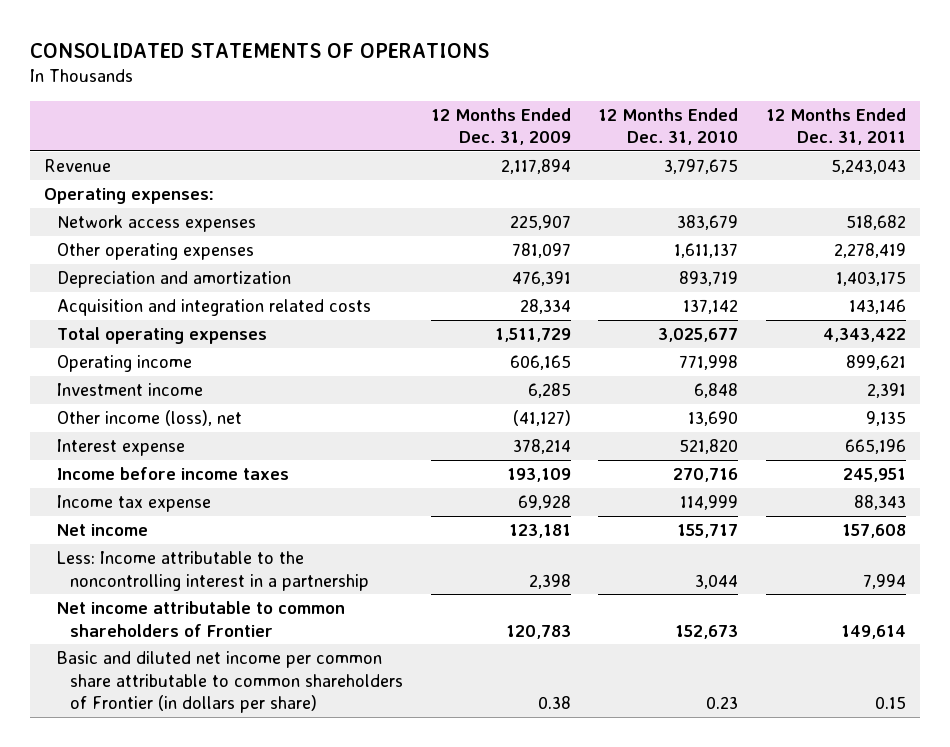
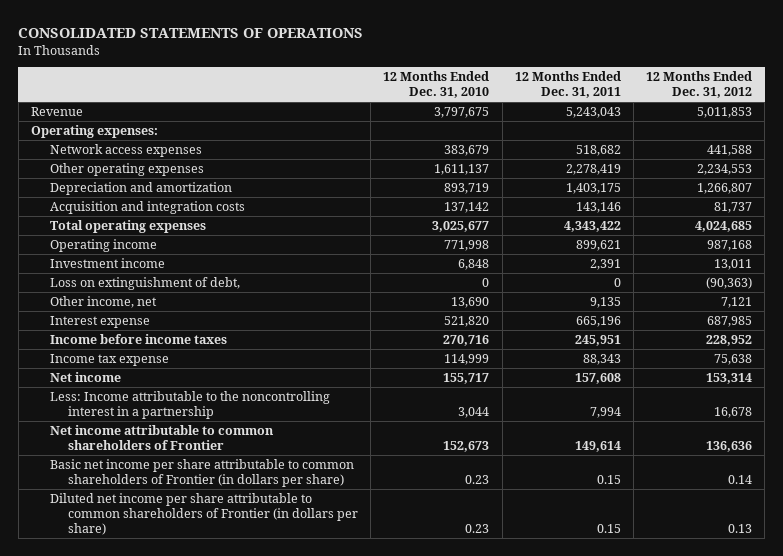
- | 12 Months Ended Dec. 31, 2009 | 12 Months Ended Dec. 31, 2010 | 12 Months Ended Dec. 31, 2011
+ | 12 Months Ended Dec. 31, 2010 | 12 Months Ended Dec. 31, 2011 | 12 Months Ended Dec. 31, 2012
- Acquisition and integration related costs | 28,334 | 137,142 | 143,146
+ Acquisition and integration costs | 137,142 | 143,146 | 81,737
- Other income (loss), net | (41,127) | 13,690 | 9,135
+ Loss on extinguishment of debt, | 0 | 0 | (90,363)
+ Other income, net | 13,690 | 9,135 | 7,121
- Basic and diluted net income per common share attributable to common shareholders of Frontier (in dollars per share) | 0.38 | 0.23 | 0.15
+ Basic net income per share attributable to common shareholders of Frontier (in dollars per share) | 0.23 | 0.15 | 0.14
+ Diluted net income per share attributable to common shareholders of Frontier (in dollars per share) | 0.23 | 0.15 | 0.13

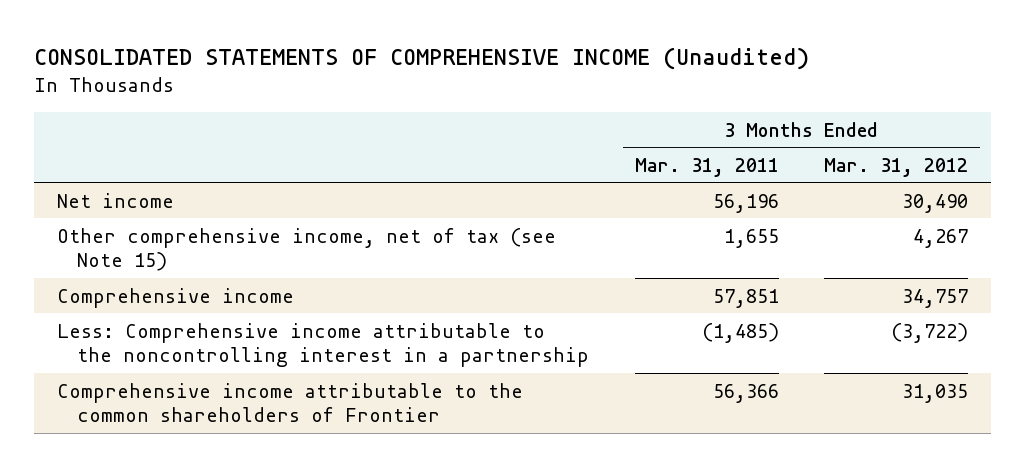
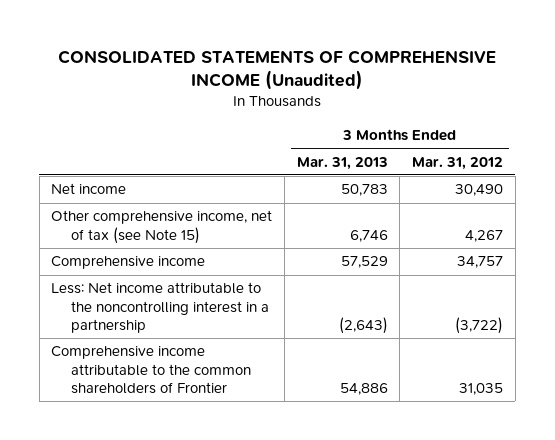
- | 3 Months Ended Mar. 31, 2011 | 3 Months Ended Mar. 31, 2012
+ | 3 Months Ended Mar. 31, 2013 | 3 Months Ended Mar. 31, 2012
- Less: Comprehensive income attributable to the noncontrolling interest in a partnership | (1,485) | (3,722)
+ Less: Net income attributable to the noncontrolling interest in a partnership | (2,643) | (3,722)

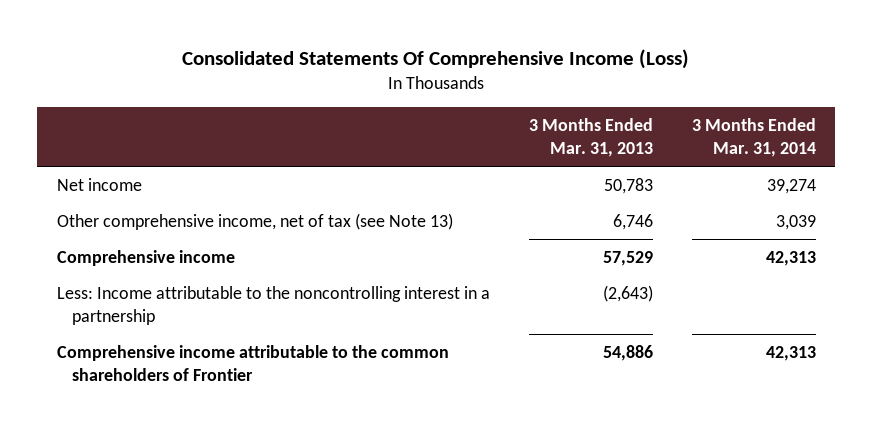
- CONSOLIDATED STATEMENTS OF COMPREHENSIVE INCOME (Unaudited)
+ Consolidated Statements Of Comprehensive Income (Loss)
- | 3 Months Ended Mar. 31, 2013 | 3 Months Ended Mar. 31, 2012
+ | 3 Months Ended Mar. 31, 2013 | 3 Months Ended Mar. 31, 2014
- Other comprehensive income, net of tax (see Note 15) | 6,746 | 4,267
+ Other comprehensive income, net of tax (see Note 13) | 6,746 | 3,039
- Less: Net income attributable to the noncontrolling interest in a partnership | (2,643) | (3,722)
+ Less: Income attributable to the noncontrolling interest in a partnership | (2,643) |

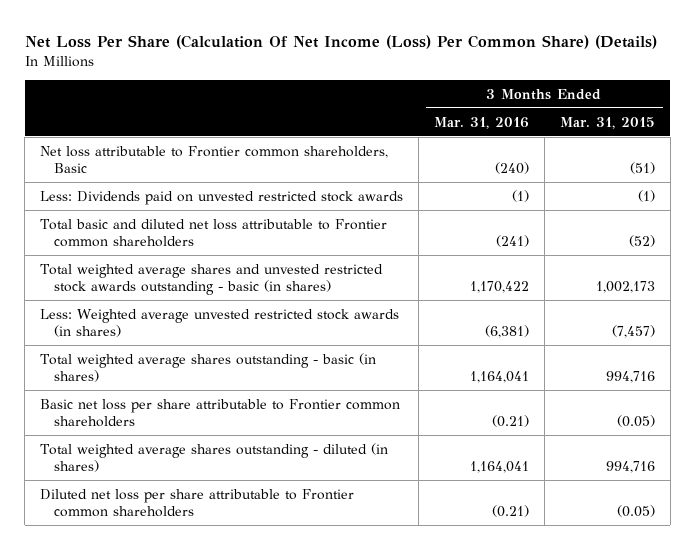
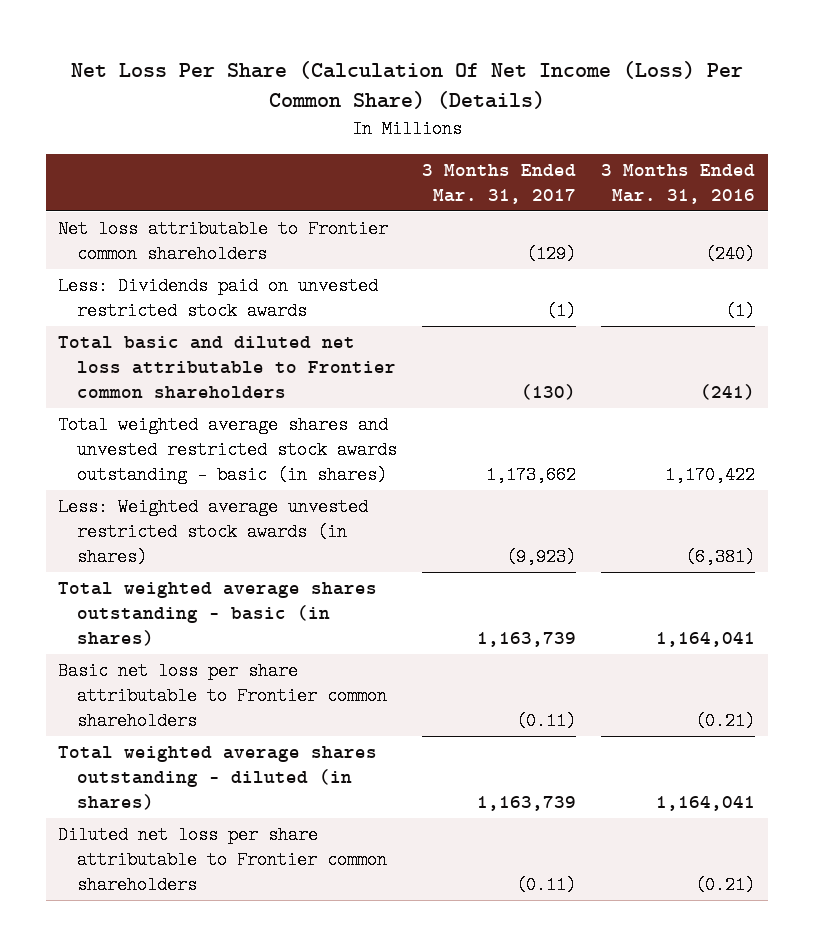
- | 3 Months Ended Mar. 31, 2016 | 3 Months Ended Mar. 31, 2015
+ | 3 Months Ended Mar. 31, 2017 | 3 Months Ended Mar. 31, 2016
- Net loss attributable to Frontier common shareholders, Basic | (240) | (51)
+ Net loss attributable to Frontier common shareholders | (129) | (240)

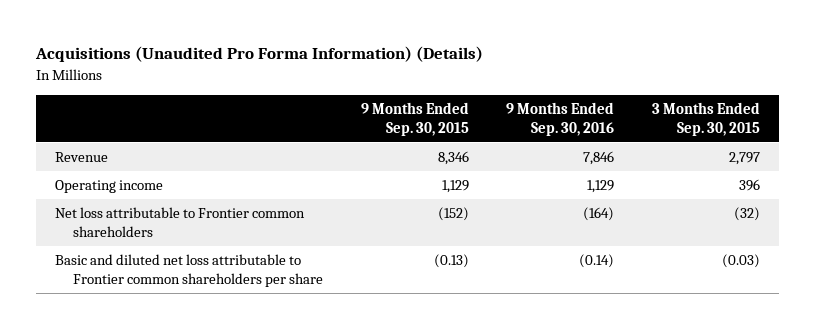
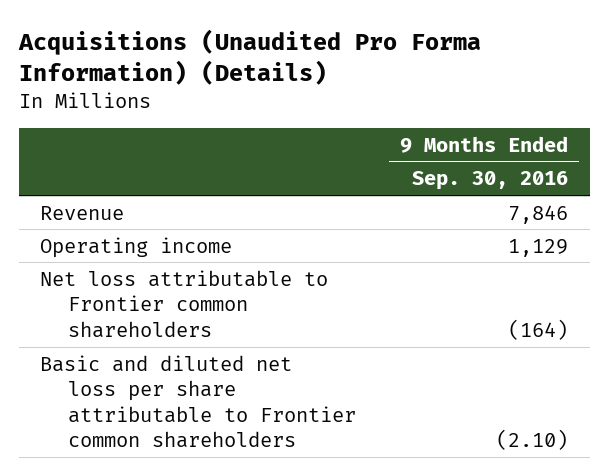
- | 9 Months Ended Sep. 30, 2015 | 9 Months Ended Sep. 30, 2016 | 3 Months Ended Sep. 30, 2015
+ | 9 Months Ended Sep. 30, 2016
- Basic and diluted net loss attributable to Frontier common shareholders per share | (0.13) | (0.14) | (0.03)
+ Basic and diluted net loss per share attributable to Frontier common shareholders | (2.10)

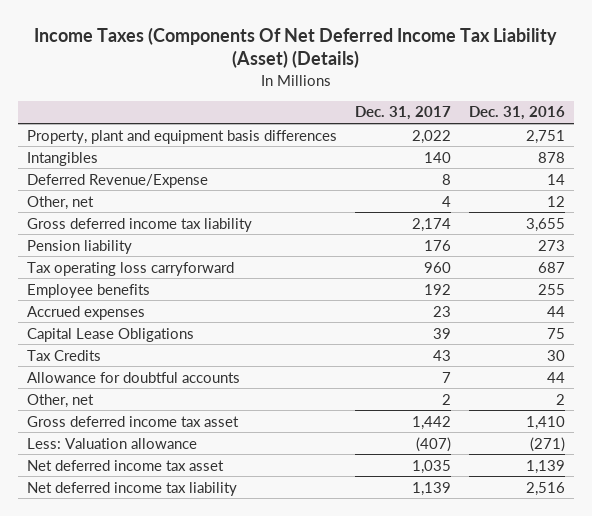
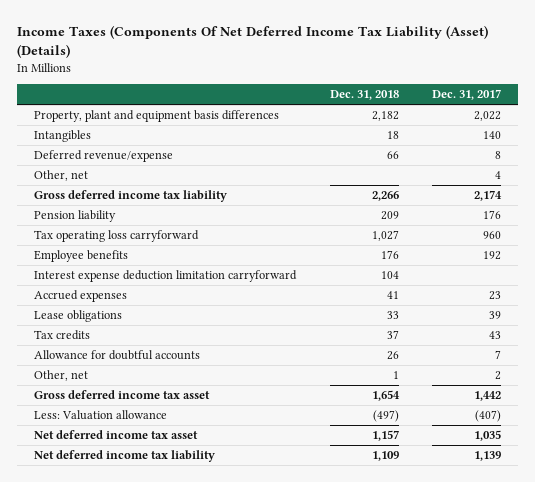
- | Dec. 31, 2017 | Dec. 31, 2016
+ | Dec. 31, 2018 | Dec. 31, 2017
- Deferred Revenue/Expense | 8 | 14
+ Deferred revenue/expense | 66 | 8
+ Interest expense deduction limitation carryforward | 104 |
- Capital Lease Obligations | 39 | 75
- Tax Credits | 43 | 30
+ Lease obligations | 33 | 39
+ Tax credits | 37 | 43

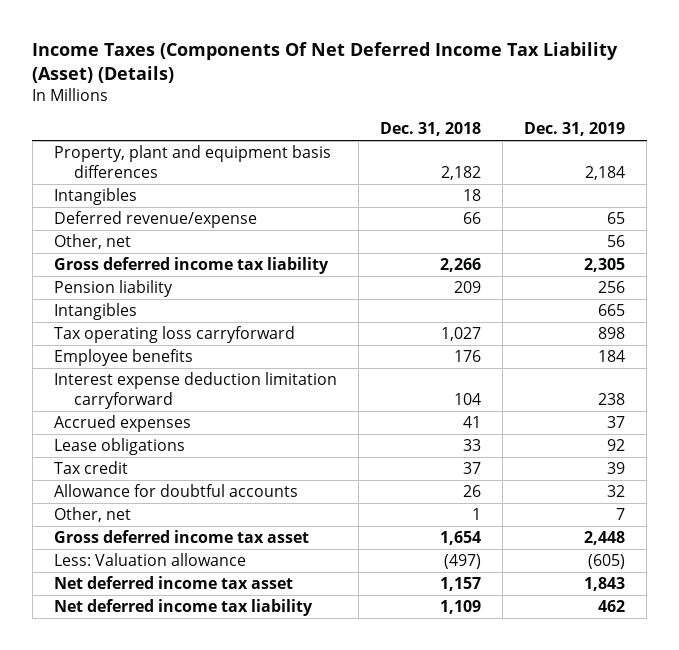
- | Dec. 31, 2018 | Dec. 31, 2017
+ | Dec. 31, 2018 | Dec. 31, 2019
+ Intangibles | | 665
- Tax credits | 37 | 43
+ Tax credit | 37 | 39

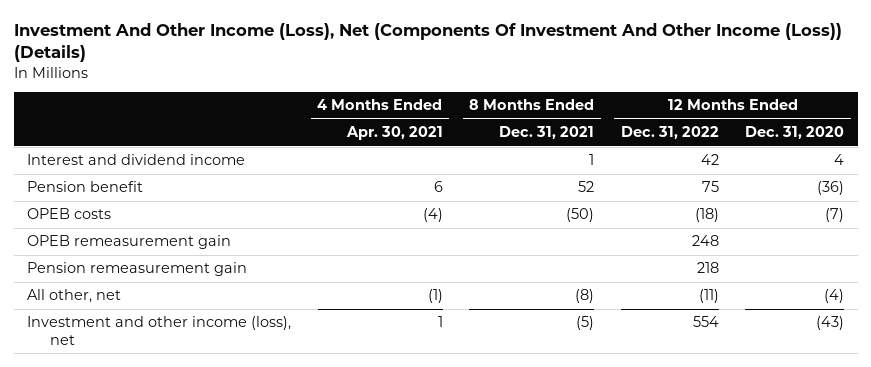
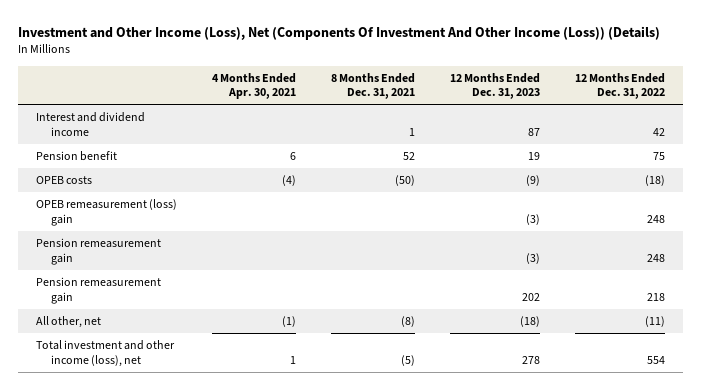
- Investment And Other Income (Loss), Net (Components Of Investment And Other Income (Loss)) (Details)
+ Investment and Other Income (Loss), Net (Components Of Investment And Other Income (Loss)) (Details)
- | 4 Months Ended Apr. 30, 2021 | 8 Months Ended Dec. 31, 2021 | 12 Months Ended Dec. 31, 2022 | 12 Months Ended Dec. 31, 2020
+ | 4 Months Ended Apr. 30, 2021 | 8 Months Ended Dec. 31, 2021 | 12 Months Ended Dec. 31, 2023 | 12 Months Ended Dec. 31, 2022
- OPEB remeasurement gain | | | 248 |
+ OPEB remeasurement (loss) gain | | | (3) | 248
+ Pension remeasurement gain | | | (3) | 248
- Investment and other income (loss), net | 1 | (5) | 554 | (43)
+ Total investment and other income (loss), net | 1 | (5) | 278 | 554

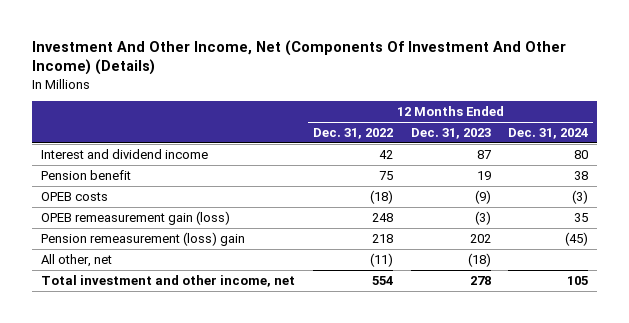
- Investment and Other Income (Loss), Net (Components Of Investment And Other Income (Loss)) (Details)
+ Investment And Other Income, Net (Components Of Investment And Other Income) (Details)
- | 4 Months Ended Apr. 30, 2021 | 8 Months Ended Dec. 31, 2021 | 12 Months Ended Dec. 31, 2023 | 12 Months Ended Dec. 31, 2022
+ | 12 Months Ended Dec. 31, 2022 | 12 Months Ended Dec. 31, 2023 | 12 Months Ended Dec. 31, 2024
- OPEB remeasurement (loss) gain | | | (3) | 248
- Pension remeasurement gain | | | (3) | 248
- Pension remeasurement gain | | | 202 | 218
+ OPEB remeasurement gain (loss) | 248 | (3) | 35
+ Pension remeasurement (loss) gain | 218 | 202 | (45)
- Total investment and other income (loss), net | 1 | (5) | 278 | 554
+ Total investment and other income, net | 554 | 278 | 105

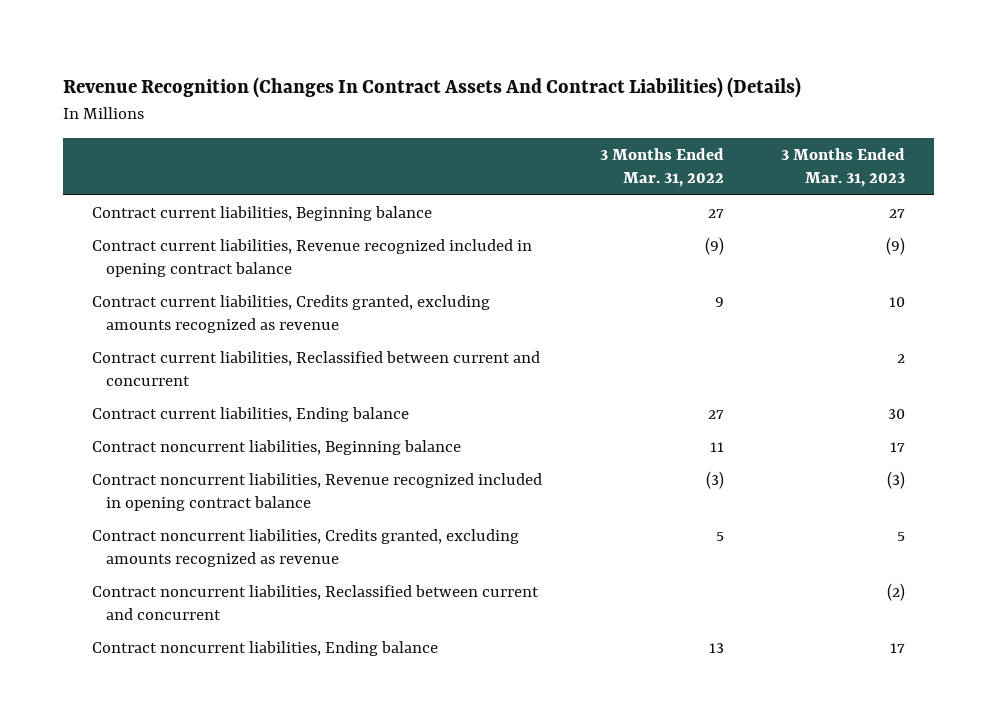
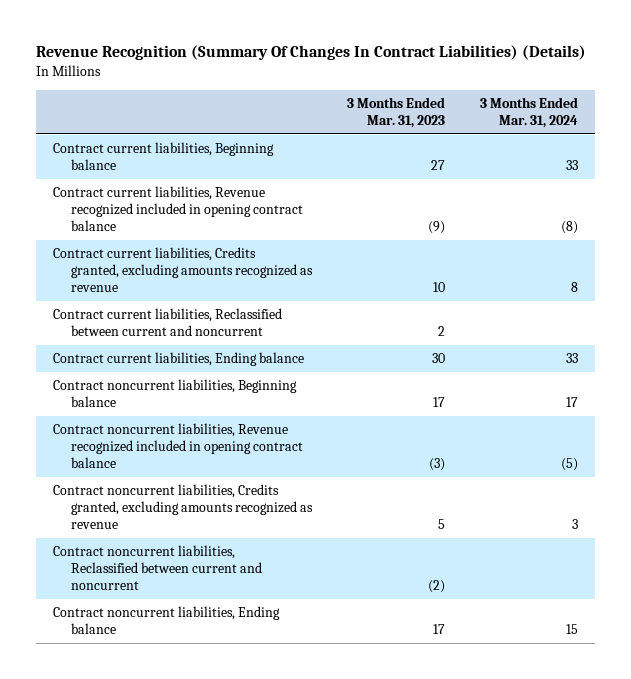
- Revenue Recognition (Changes In Contract Assets And Contract Liabilities) (Details)
+ Revenue Recognition (Summary Of Changes In Contract Liabilities) (Details)
- | 3 Months Ended Mar. 31, 2022 | 3 Months Ended Mar. 31, 2023
+ | 3 Months Ended Mar. 31, 2023 | 3 Months Ended Mar. 31, 2024
- Contract current liabilities, Reclassified between current and concurrent | | 2
+ Contract current liabilities, Reclassified between current and noncurrent | 2 |
- Contract noncurrent liabilities, Reclassified between current and concurrent | | (2)
+ Contract noncurrent liabilities, Reclassified between current and noncurrent | (2) |

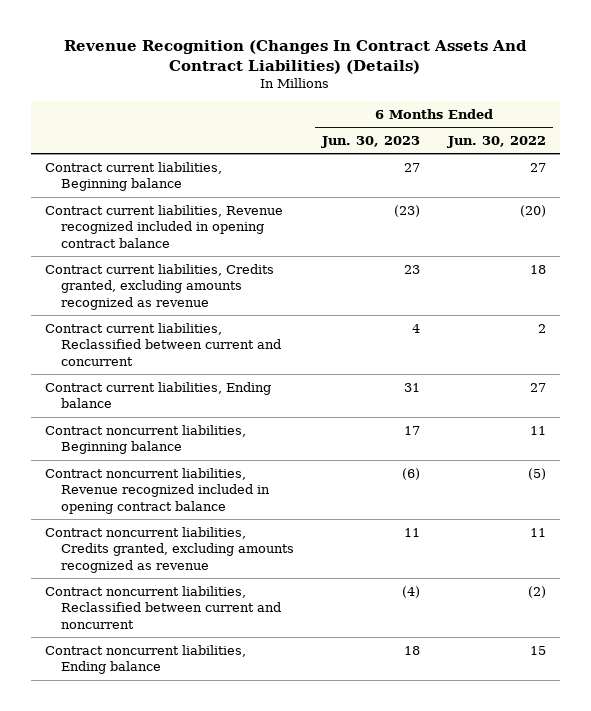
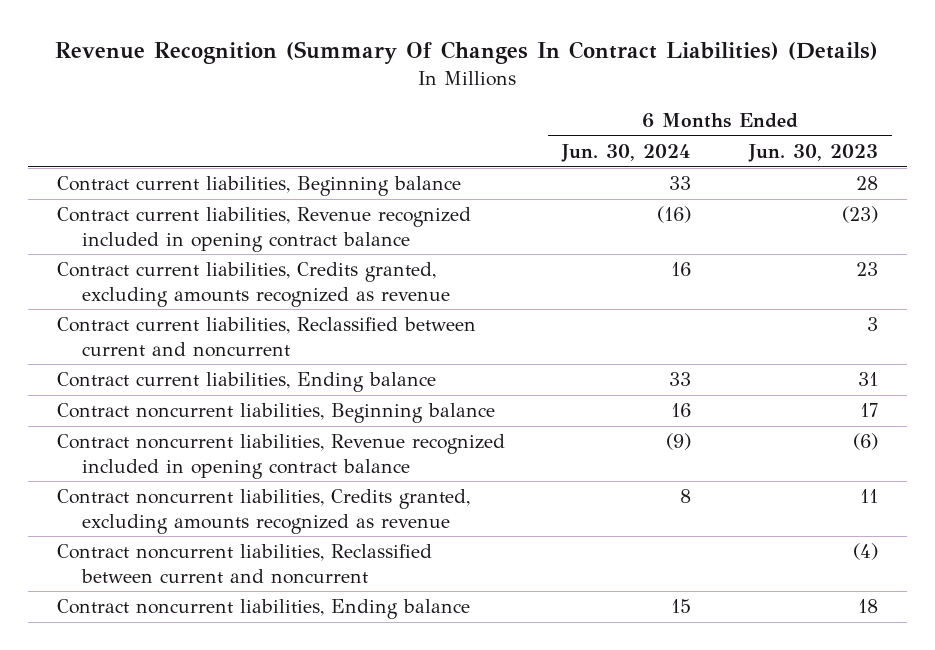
- Revenue Recognition (Changes In Contract Assets And Contract Liabilities) (Details)
+ Revenue Recognition (Summary Of Changes In Contract Liabilities) (Details)
- | 6 Months Ended Jun. 30, 2023 | 6 Months Ended Jun. 30, 2022
+ | 6 Months Ended Jun. 30, 2024 | 6 Months Ended Jun. 30, 2023
- Contract current liabilities, Beginning balance | 27 | 27
+ Contract current liabilities, Beginning balance | 33 | 28
- Contract current liabilities, Reclassified between current and concurrent | 4 | 2
+ Contract current liabilities, Reclassified between current and noncurrent | | 3

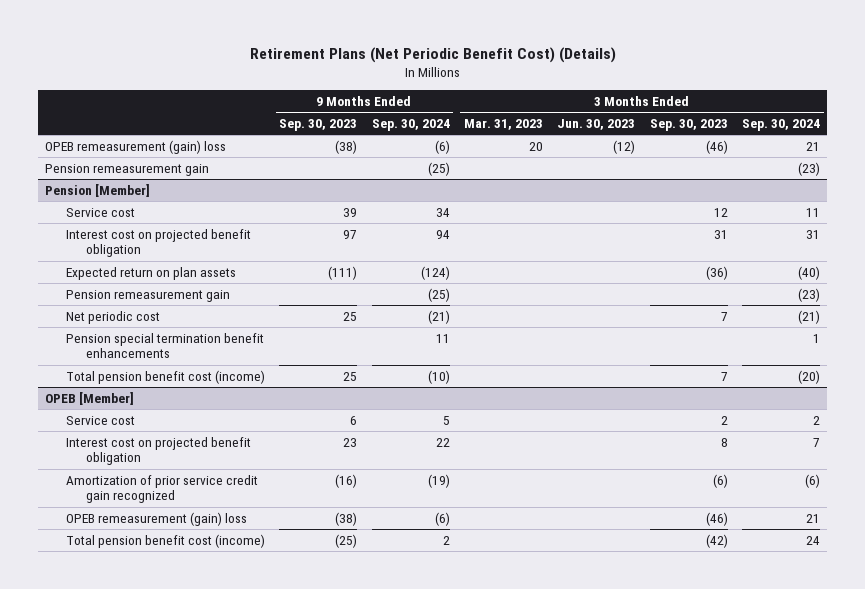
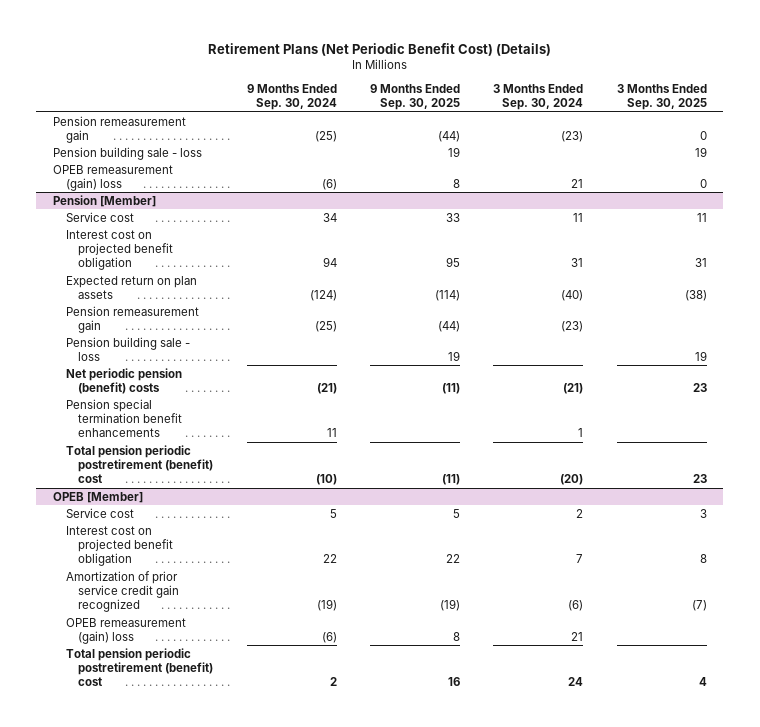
- | 9 Months Ended Sep. 30, 2023 | 9 Months Ended Sep. 30, 2024 | 3 Months Ended Mar. 31, 2023 | 3 Months Ended Jun. 30, 2023 | 3 Months Ended Sep. 30, 2023 | 3 Months Ended Sep. 30, 2024
+ | 9 Months Ended Sep. 30, 2024 | 9 Months Ended Sep. 30, 2025 | 3 Months Ended Sep. 30, 2024 | 3 Months Ended Sep. 30, 2025
+ Pension building sale - loss | | 19 | | 19
moved down: OPEB remeasurement (gain) loss | (6) | 8 | 21 | 0
@ Pension [Member]
- Net periodic cost | 25 | (21) | | | 7 | (21)
+ Pension building sale - loss | | 19 | | 19
+ Net periodic pension (benefit) costs | (21) | (11) | (21) | 23
- Total pension benefit cost (income) | 25 | (10) | | | 7 | (20)
+ Total pension periodic postretirement (benefit) cost | (10) | (11) | (20) | 23
@ OPEB [Member]
- Total pension benefit cost (income) | (25) | 2 | | | (42) | 24
+ Total pension periodic postretirement (benefit) cost | 2 | 16 | 24 | 4

